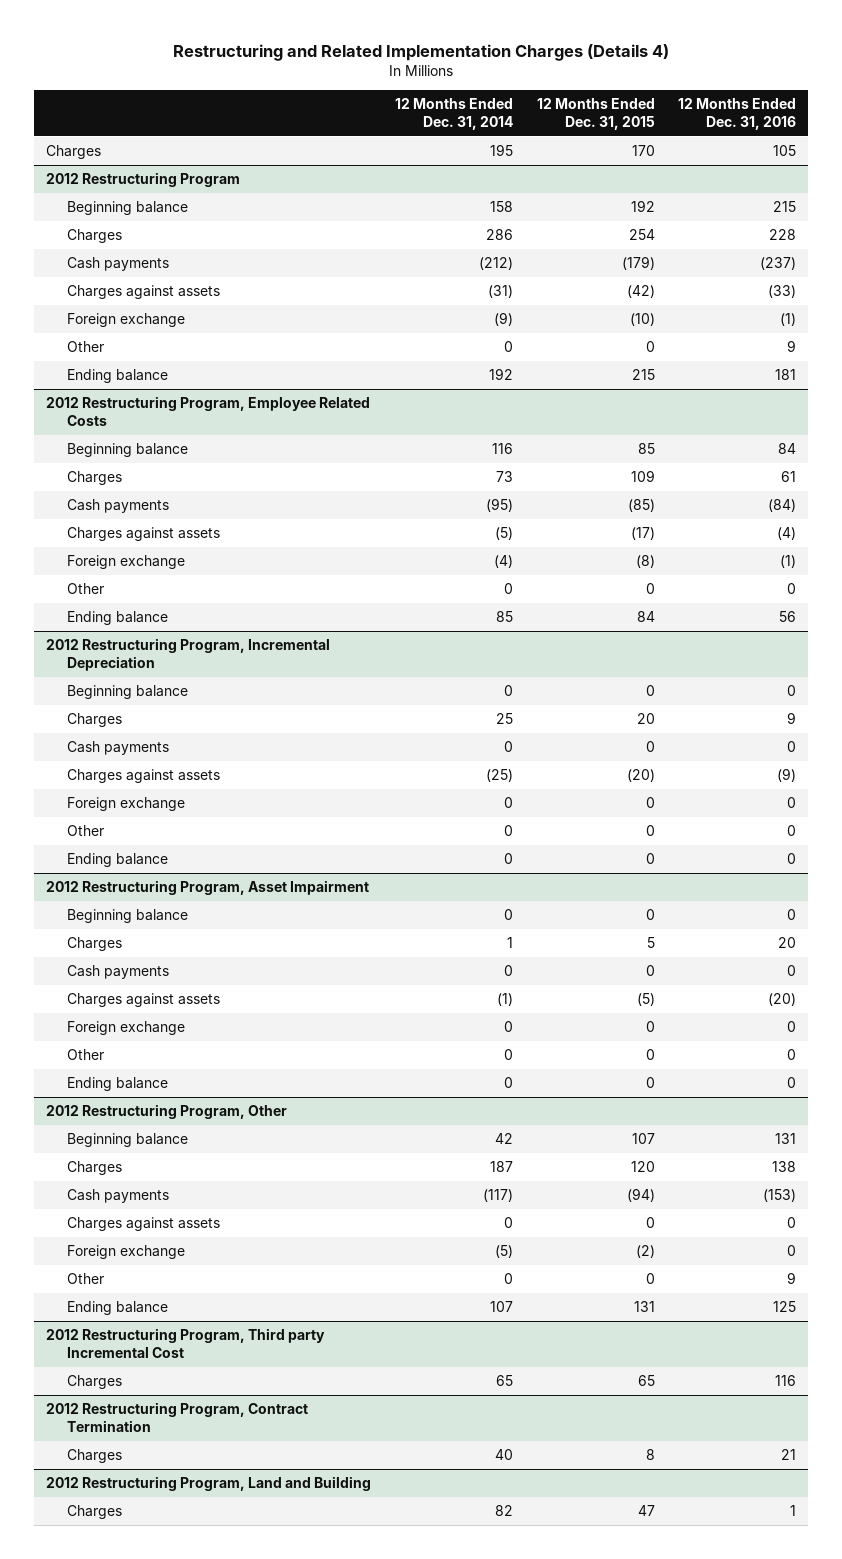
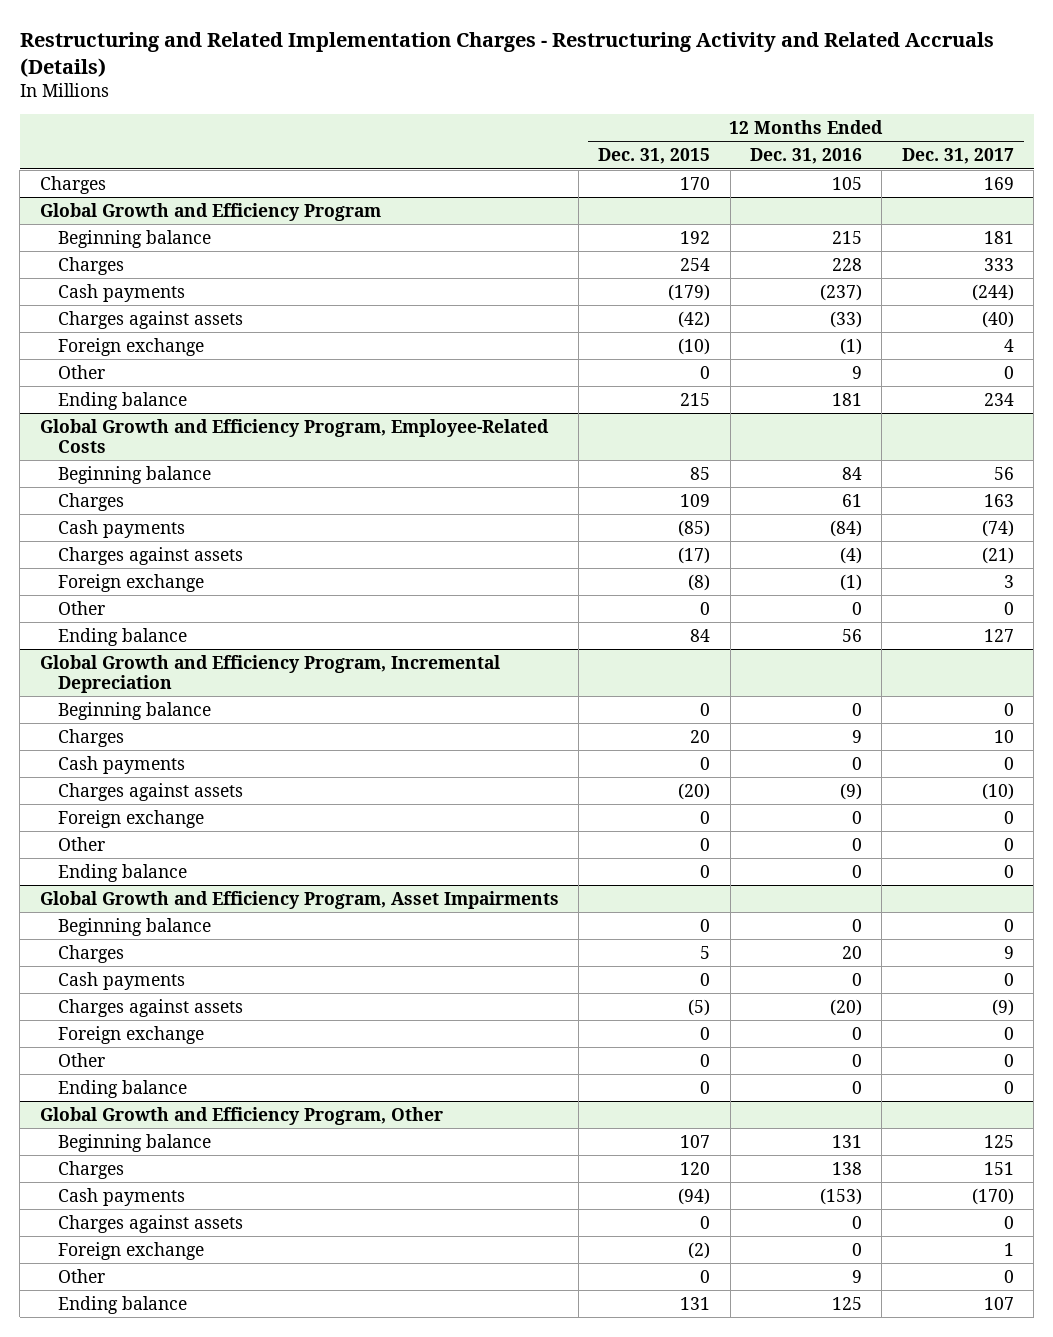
- Restructuring and Related Implementation Charges (Details 4)
+ Restructuring and Related Implementation Charges - Restructuring Activity and Related Accruals (Details)
- | 12 Months Ended Dec. 31, 2014 | 12 Months Ended Dec. 31, 2015 | 12 Months Ended Dec. 31, 2016
+ | 12 Months Ended Dec. 31, 2015 | 12 Months Ended Dec. 31, 2016 | 12 Months Ended Dec. 31, 2017
- 2012 Restructuring Program
+ Global Growth and Efficiency Program
- 2012 Restructuring Program, Employee Related Costs
+ Global Growth and Efficiency Program, Employee-Related Costs
- 2012 Restructuring Program, Incremental Depreciation
+ Global Growth and Efficiency Program, Incremental Depreciation
- 2012 Restructuring Program, Asset Impairment
+ Global Growth and Efficiency Program, Asset Impairments
- 2012 Restructuring Program, Other
+ Global Growth and Efficiency Program, Other
- 2012 Restructuring Program, Third party Incremental Cost
- Charges | 65 | 65 | 116
- 2012 Restructuring Program, Contract Termination
- Charges | 40 | 8 | 21
- 2012 Restructuring Program, Land and Building
- Charges | 82 | 47 | 1

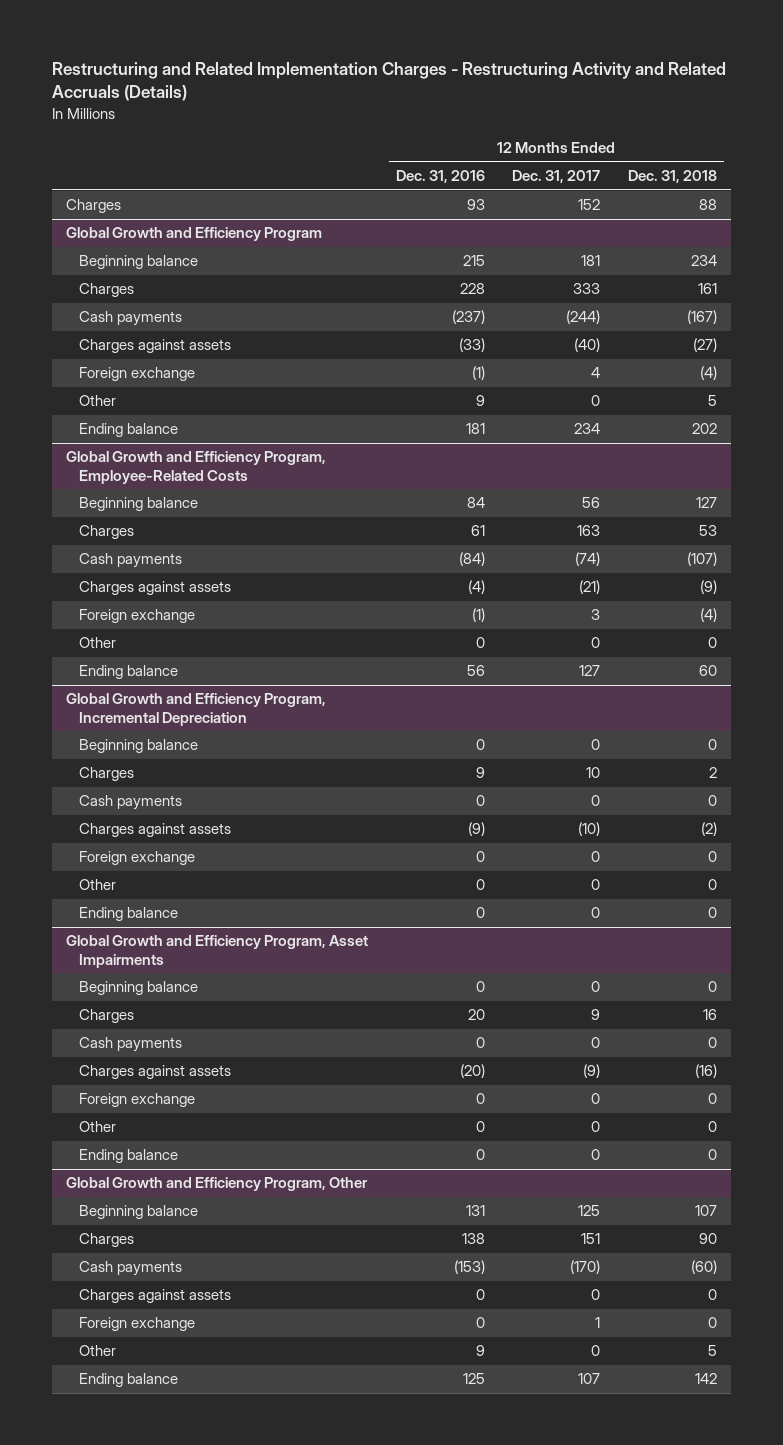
- | 12 Months Ended Dec. 31, 2015 | 12 Months Ended Dec. 31, 2016 | 12 Months Ended Dec. 31, 2017
+ | 12 Months Ended Dec. 31, 2016 | 12 Months Ended Dec. 31, 2017 | 12 Months Ended Dec. 31, 2018
- Charges | 170 | 105 | 169
+ Charges | 93 | 152 | 88

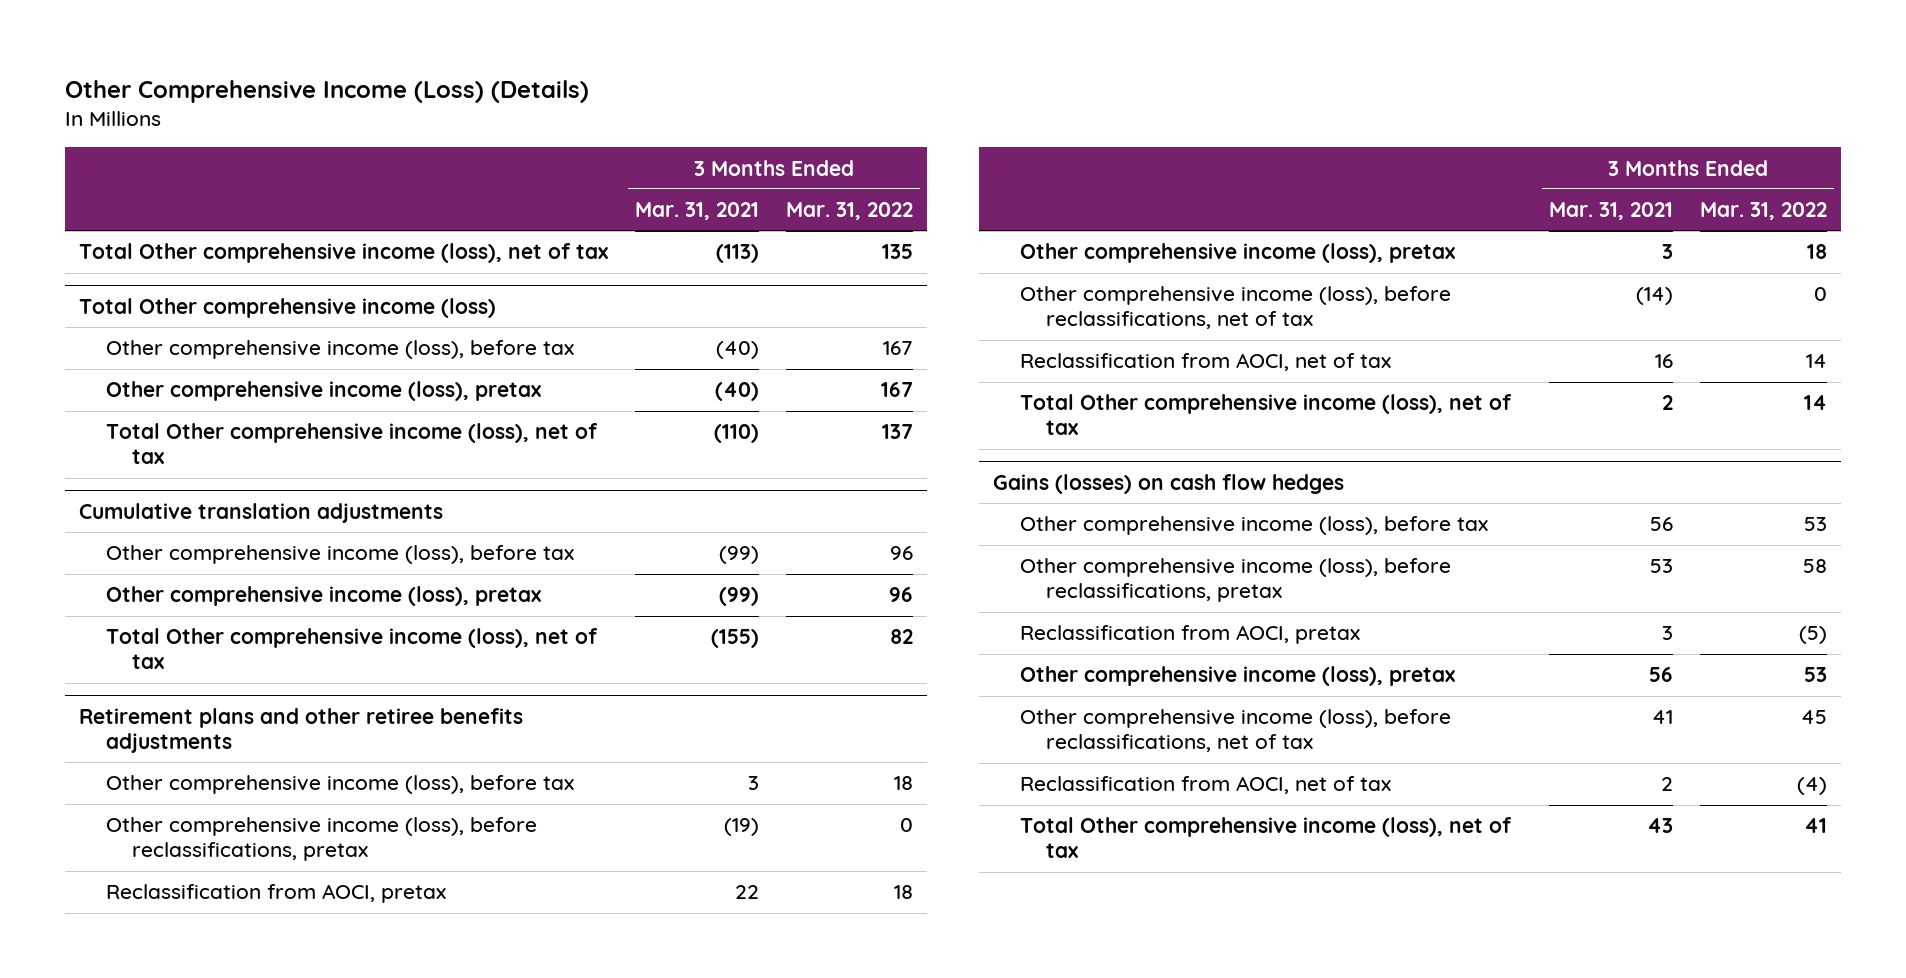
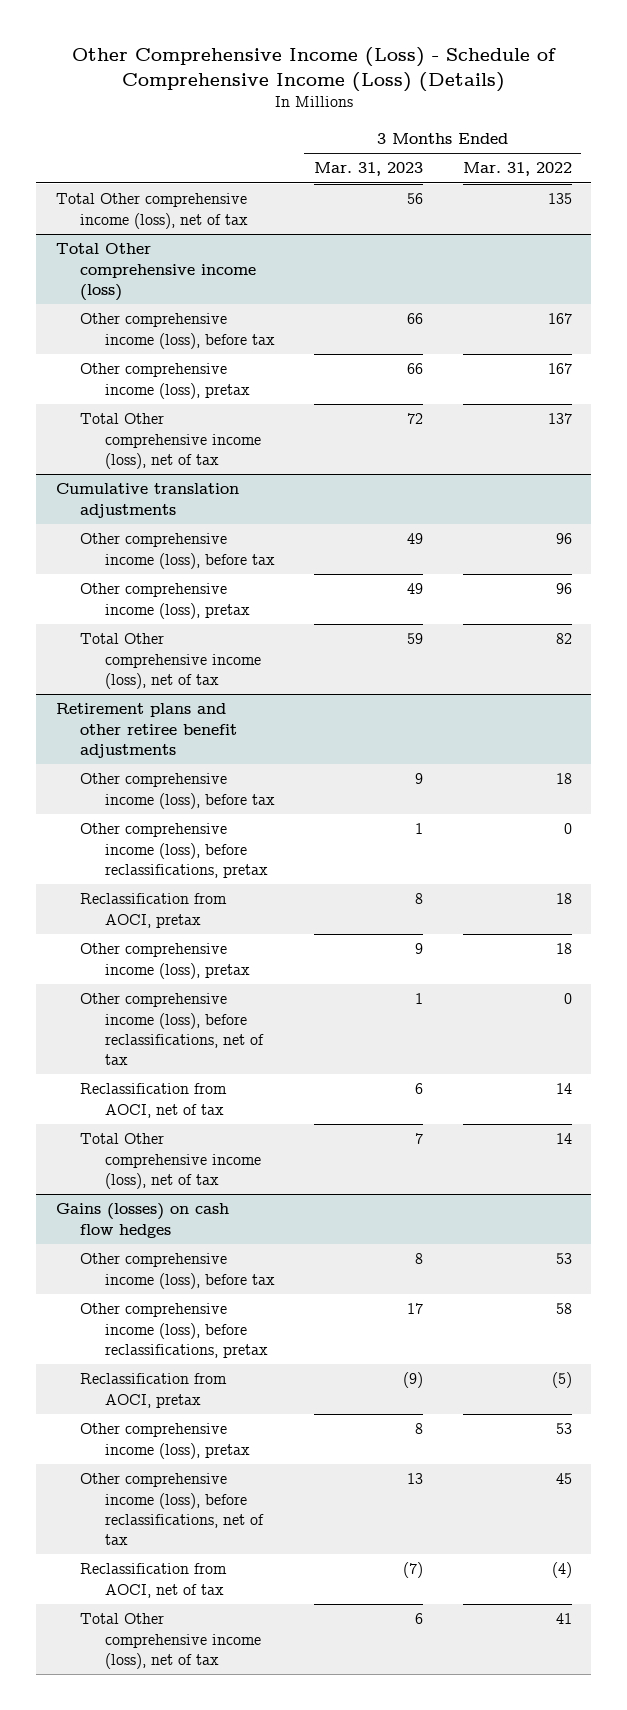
- Other Comprehensive Income (Loss) (Details)
+ Other Comprehensive Income (Loss) - Schedule of Comprehensive Income (Loss) (Details)
- | 3 Months Ended Mar. 31, 2021 | 3 Months Ended Mar. 31, 2022
+ | 3 Months Ended Mar. 31, 2023 | 3 Months Ended Mar. 31, 2022
- Retirement plans and other retiree benefits adjustments
+ Retirement plans and other retiree benefit adjustments

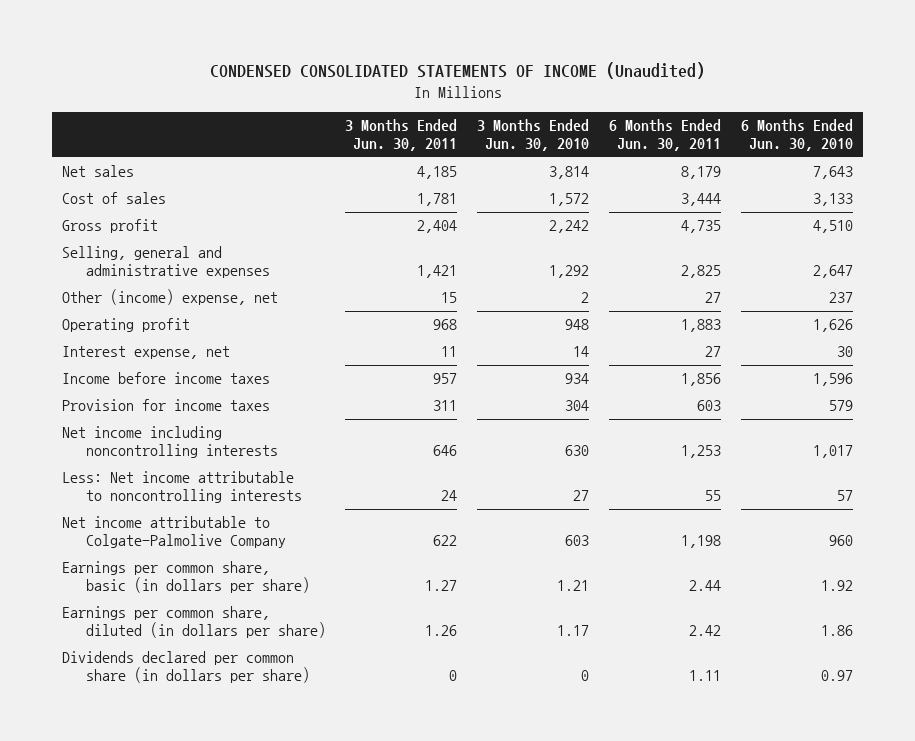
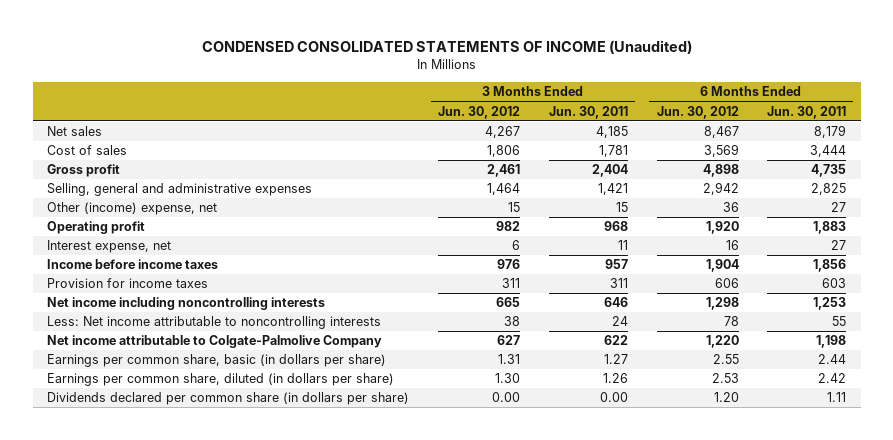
- | 3 Months Ended Jun. 30, 2011 | 3 Months Ended Jun. 30, 2010 | 6 Months Ended Jun. 30, 2011 | 6 Months Ended Jun. 30, 2010
+ | 3 Months Ended Jun. 30, 2012 | 3 Months Ended Jun. 30, 2011 | 6 Months Ended Jun. 30, 2012 | 6 Months Ended Jun. 30, 2011
- Dividends declared per common share (in dollars per share) | 0 | 0 | 1.11 | 0.97
+ Dividends declared per common share (in dollars per share) | 0.00 | 0.00 | 1.20 | 1.11

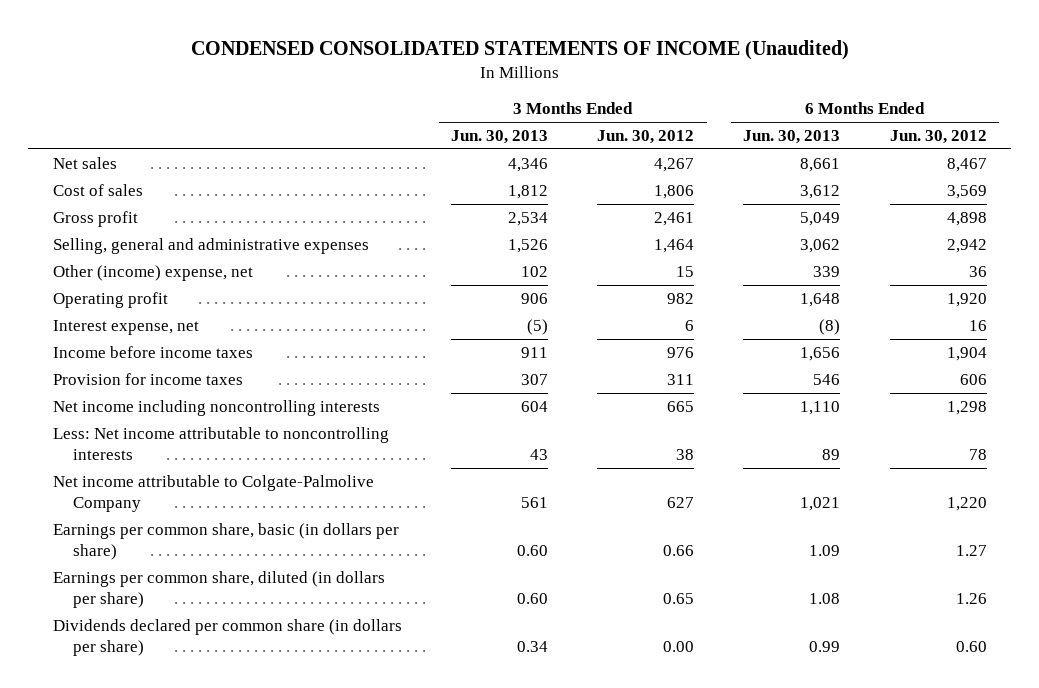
- | 3 Months Ended Jun. 30, 2012 | 3 Months Ended Jun. 30, 2011 | 6 Months Ended Jun. 30, 2012 | 6 Months Ended Jun. 30, 2011
+ | 3 Months Ended Jun. 30, 2013 | 3 Months Ended Jun. 30, 2012 | 6 Months Ended Jun. 30, 2013 | 6 Months Ended Jun. 30, 2012
- Earnings per common share, basic (in dollars per share) | 1.31 | 1.27 | 2.55 | 2.44
- Earnings per common share, diluted (in dollars per share) | 1.30 | 1.26 | 2.53 | 2.42
- Dividends declared per common share (in dollars per share) | 0.00 | 0.00 | 1.20 | 1.11
+ Earnings per common share, basic (in dollars per share) | 0.60 | 0.66 | 1.09 | 1.27
+ Earnings per common share, diluted (in dollars per share) | 0.60 | 0.65 | 1.08 | 1.26
+ Dividends declared per common share (in dollars per share) | 0.34 | 0.00 | 0.99 | 0.60

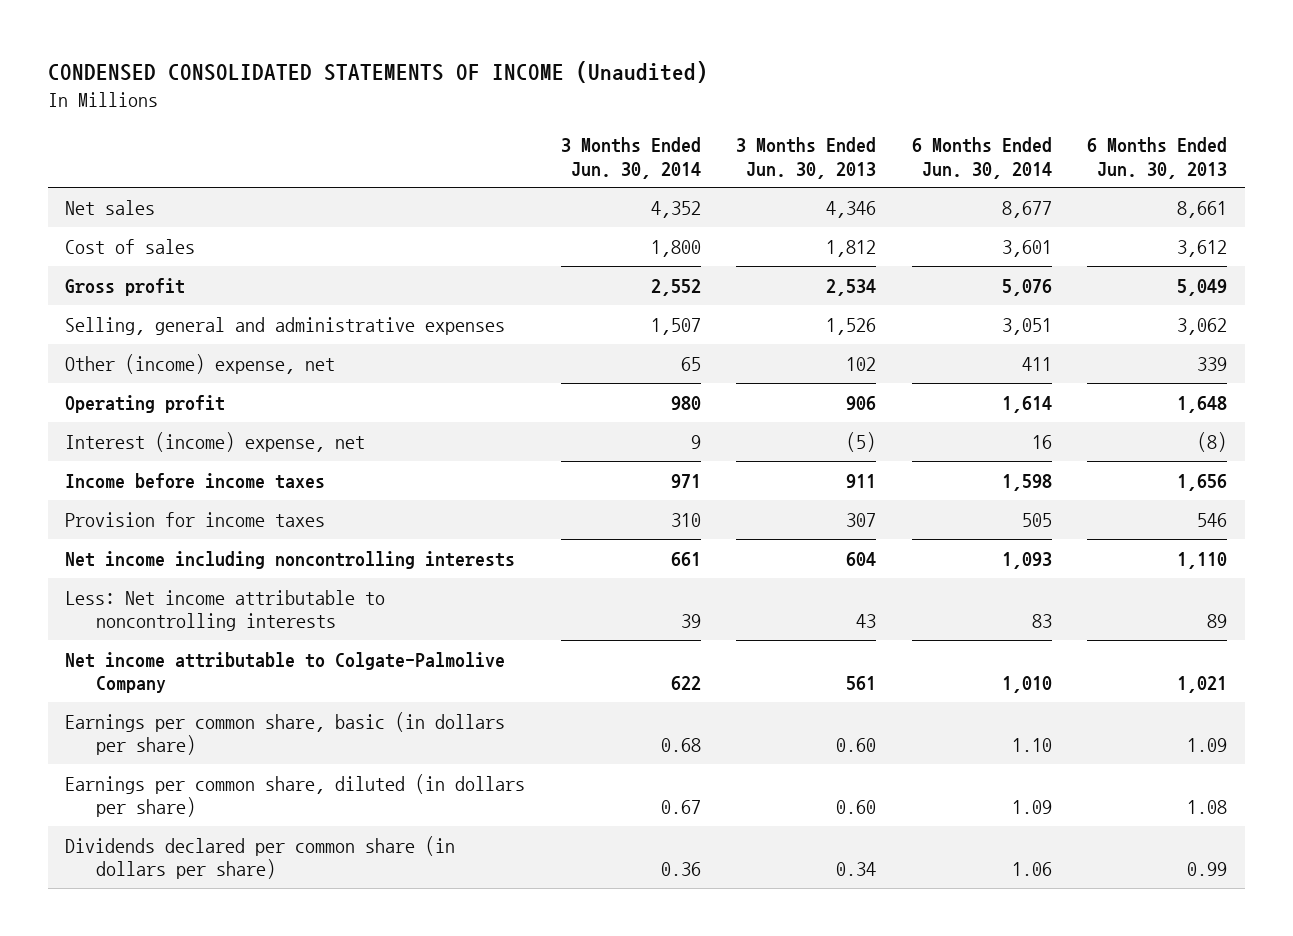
- | 3 Months Ended Jun. 30, 2013 | 3 Months Ended Jun. 30, 2012 | 6 Months Ended Jun. 30, 2013 | 6 Months Ended Jun. 30, 2012
+ | 3 Months Ended Jun. 30, 2014 | 3 Months Ended Jun. 30, 2013 | 6 Months Ended Jun. 30, 2014 | 6 Months Ended Jun. 30, 2013
- Interest expense, net | (5) | 6 | (8) | 16
+ Interest (income) expense, net | 9 | (5) | 16 | (8)

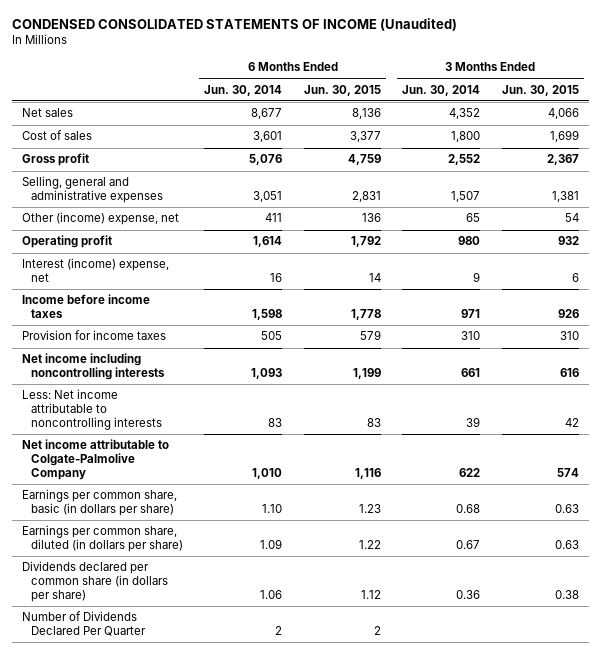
- | 3 Months Ended Jun. 30, 2014 | 3 Months Ended Jun. 30, 2013 | 6 Months Ended Jun. 30, 2014 | 6 Months Ended Jun. 30, 2013
+ | 6 Months Ended Jun. 30, 2014 | 6 Months Ended Jun. 30, 2015 | 3 Months Ended Jun. 30, 2014 | 3 Months Ended Jun. 30, 2015
+ Number of Dividends Declared Per Quarter | 2 | 2 | |

